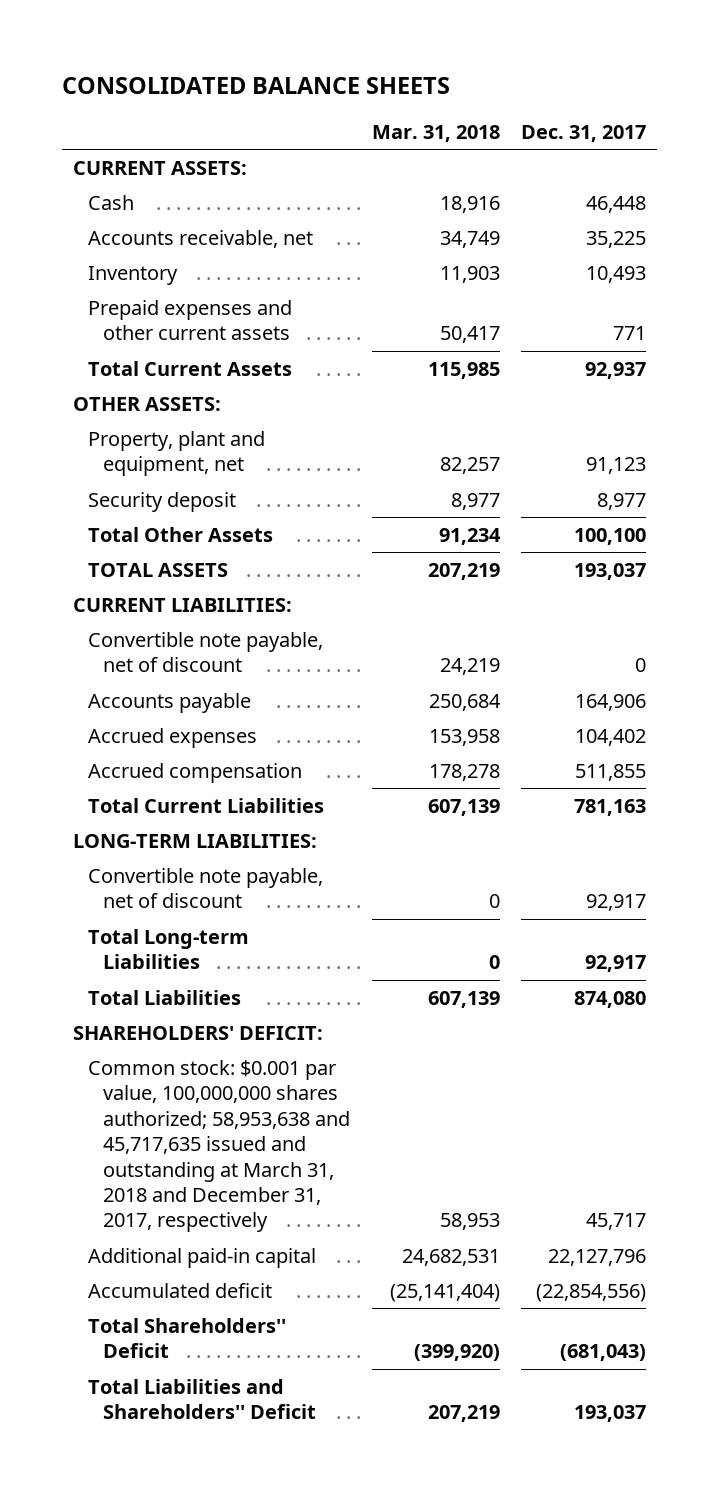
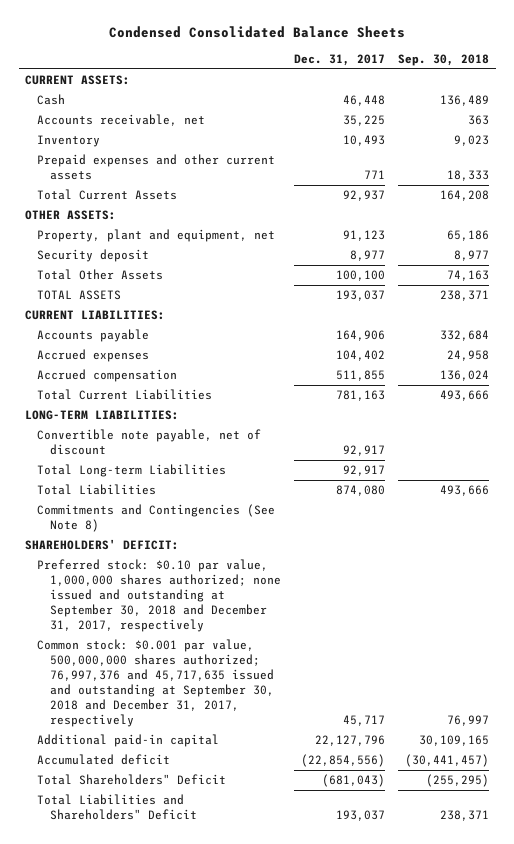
- CONSOLIDATED BALANCE SHEETS
+ Condensed Consolidated Balance Sheets
- | Mar. 31, 2018 | Dec. 31, 2017
+ | Dec. 31, 2017 | Sep. 30, 2018
- Convertible note payable, net of discount | 24,219 | 0
+ Commitments and Contingencies (See Note 8)
- Common stock: $0.001 par value, 100,000,000 shares authorized; 58,953,638 and 45,717,635 issued and outstanding at March 31, 2018 and December 31, 2017, respectively | 58,953 | 45,717
+ Preferred stock: $0.10 par value, 1,000,000 shares authorized; none issued and outstanding at September 30, 2018 and December 31, 2017, respectively
+ Common stock: $0.001 par value, 500,000,000 shares authorized; 76,997,376 and 45,717,635 issued and outstanding at September 30, 2018 and December 31, 2017, respectively | 45,717 | 76,997
- Total Shareholders'' Deficit | (399,920) | (681,043)
- Total Liabilities and Shareholders'' Deficit | 207,219 | 193,037
+ Total Shareholders" Deficit | (681,043) | (255,295)
+ Total Liabilities and Shareholders" Deficit | 193,037 | 238,371

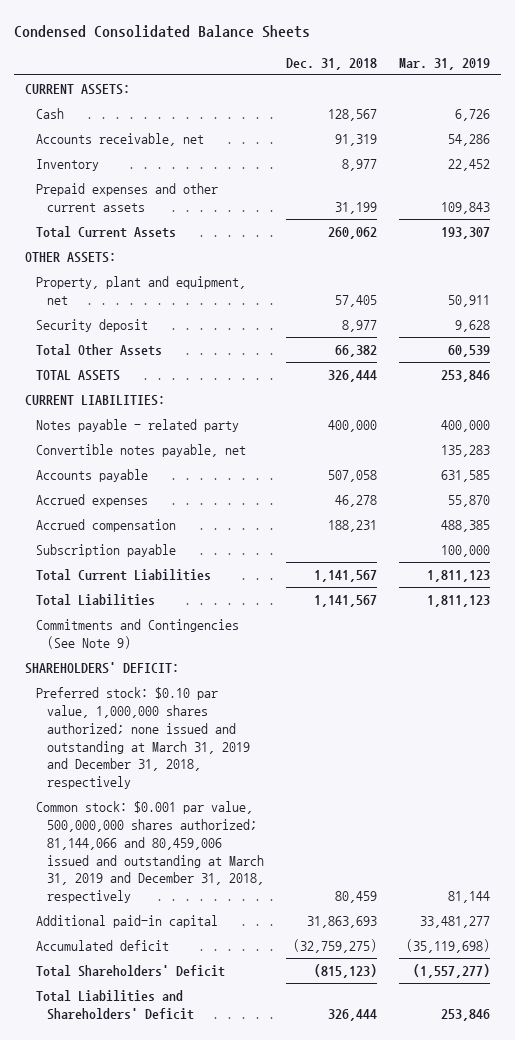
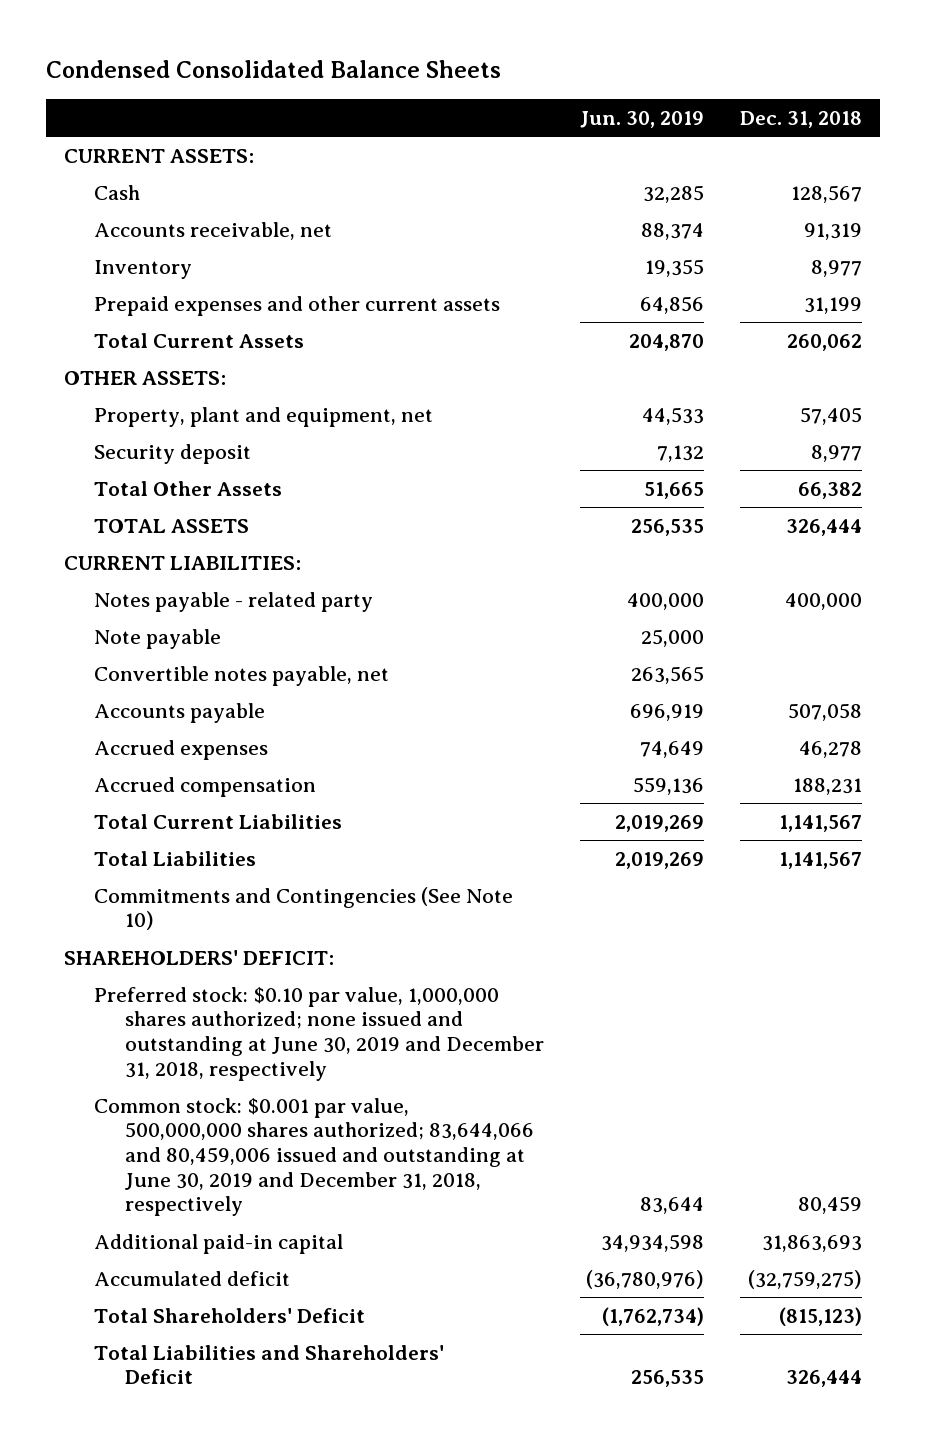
- | Dec. 31, 2018 | Mar. 31, 2019
+ | Jun. 30, 2019 | Dec. 31, 2018
+ Note payable | 25,000 |
- Subscription payable | | 100,000
- Commitments and Contingencies (See Note 9)
+ Commitments and Contingencies (See Note 10)
- Preferred stock: $0.10 par value, 1,000,000 shares authorized; none issued and outstanding at March 31, 2019 and December 31, 2018, respectively
- Common stock: $0.001 par value, 500,000,000 shares authorized; 81,144,066 and 80,459,006 issued and outstanding at March 31, 2019 and December 31, 2018, respectively | 80,459 | 81,144
+ Preferred stock: $0.10 par value, 1,000,000 shares authorized; none issued and outstanding at June 30, 2019 and December 31, 2018, respectively
+ Common stock: $0.001 par value, 500,000,000 shares authorized; 83,644,066 and 80,459,006 issued and outstanding at June 30, 2019 and December 31, 2018, respectively | 83,644 | 80,459

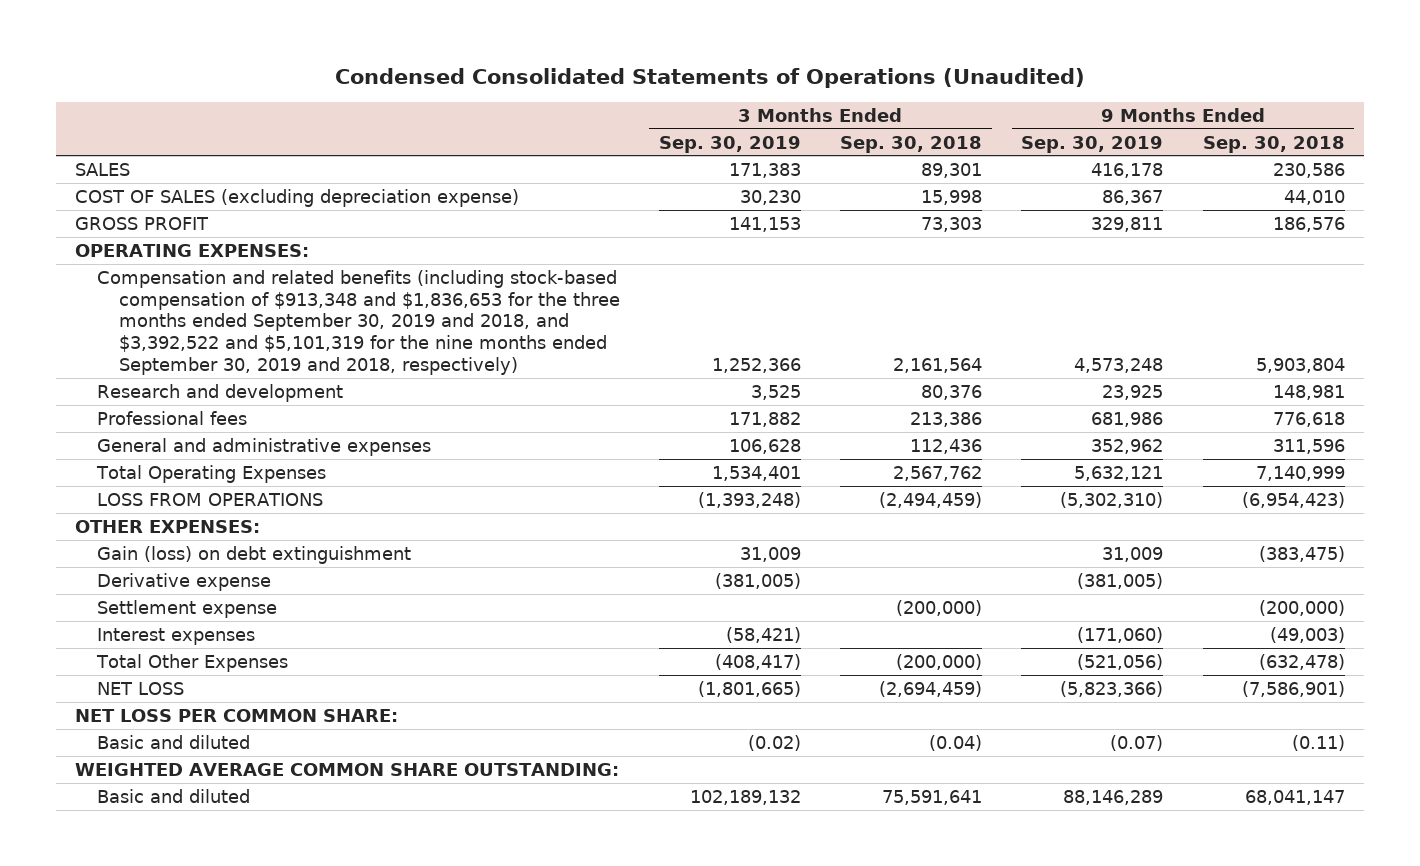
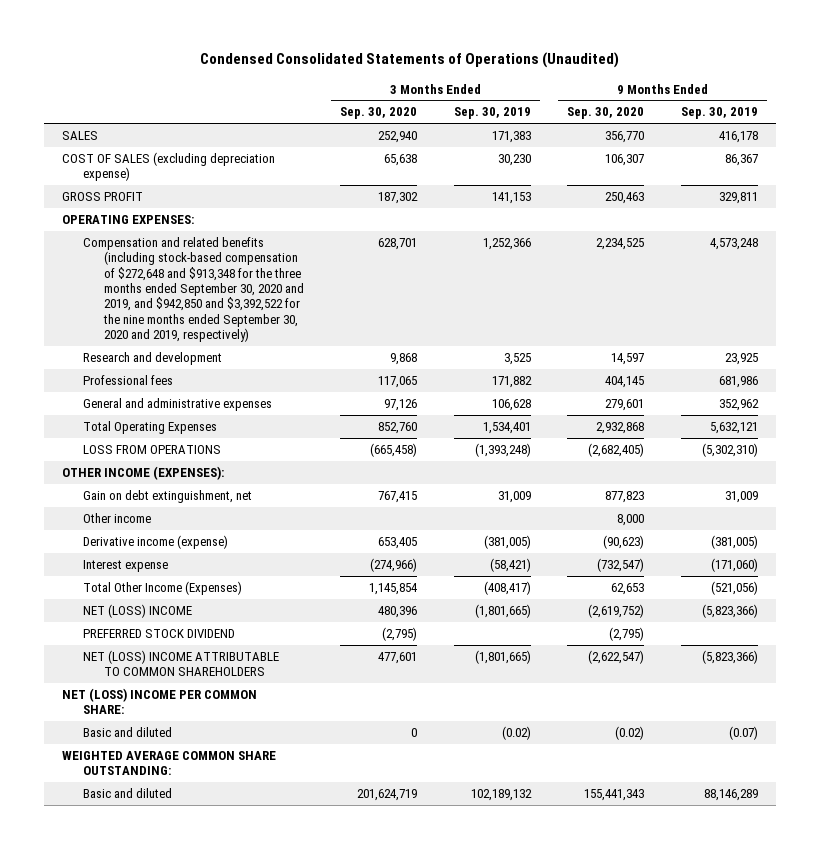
- | 3 Months Ended Sep. 30, 2019 | 3 Months Ended Sep. 30, 2018 | 9 Months Ended Sep. 30, 2019 | 9 Months Ended Sep. 30, 2018
+ | 3 Months Ended Sep. 30, 2020 | 3 Months Ended Sep. 30, 2019 | 9 Months Ended Sep. 30, 2020 | 9 Months Ended Sep. 30, 2019
- Compensation and related benefits (including stock-based compensation of $913,348 and $1,836,653 for the three months ended September 30, 2019 and 2018, and $3,392,522 and $5,101,319 for the nine months ended September 30, 2019 and 2018, respectively) | 1,252,366 | 2,161,564 | 4,573,248 | 5,903,804
+ Compensation and related benefits (including stock-based compensation of $272,648 and $913,348 for the three months ended September 30, 2020 and 2019, and $942,850 and $3,392,522 for the nine months ended September 30, 2020 and 2019, respectively) | 628,701 | 1,252,366 | 2,234,525 | 4,573,248
- OTHER EXPENSES:
- Gain (loss) on debt extinguishment | 31,009 | | 31,009 | (383,475)
- Derivative expense | (381,005) | | (381,005) |
- Settlement expense | | (200,000) | | (200,000)
- Interest expenses | (58,421) | | (171,060) | (49,003)
- Total Other Expenses | (408,417) | (200,000) | (521,056) | (632,478)
- NET LOSS | (1,801,665) | (2,694,459) | (5,823,366) | (7,586,901)
- NET LOSS PER COMMON SHARE:
+ OTHER INCOME (EXPENSES):
+ Gain on debt extinguishment, net | 767,415 | 31,009 | 877,823 | 31,009
+ Other income | | | 8,000 |
+ Derivative income (expense) | 653,405 | (381,005) | (90,623) | (381,005)
+ Interest expense | (274,966) | (58,421) | (732,547) | (171,060)
+ Total Other Income (Expenses) | 1,145,854 | (408,417) | 62,653 | (521,056)
+ NET (LOSS) INCOME | 480,396 | (1,801,665) | (2,619,752) | (5,823,366)
+ PREFERRED STOCK DIVIDEND | (2,795) | | (2,795) |
+ NET (LOSS) INCOME ATTRIBUTABLE TO COMMON SHAREHOLDERS | 477,601 | (1,801,665) | (2,622,547) | (5,823,366)
+ NET (LOSS) INCOME PER COMMON SHARE:

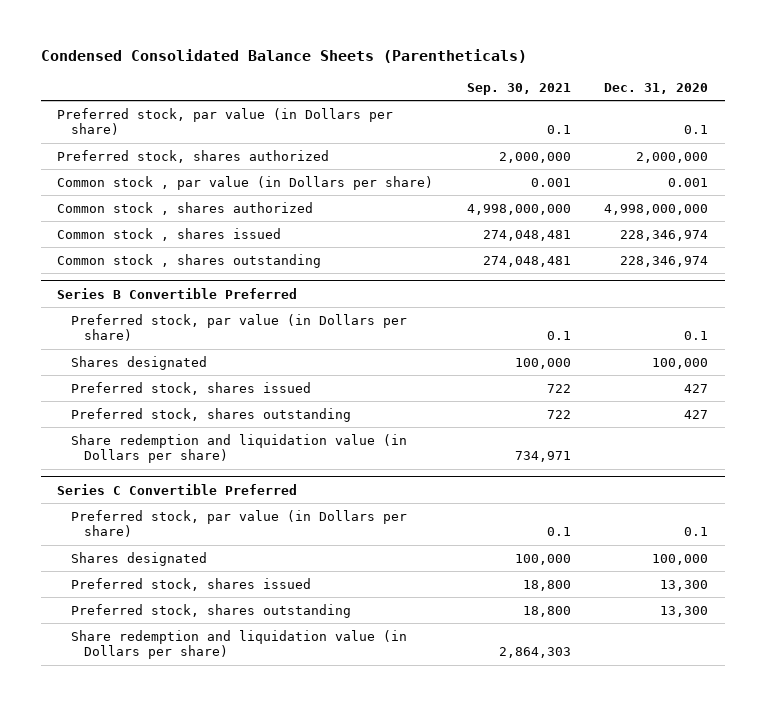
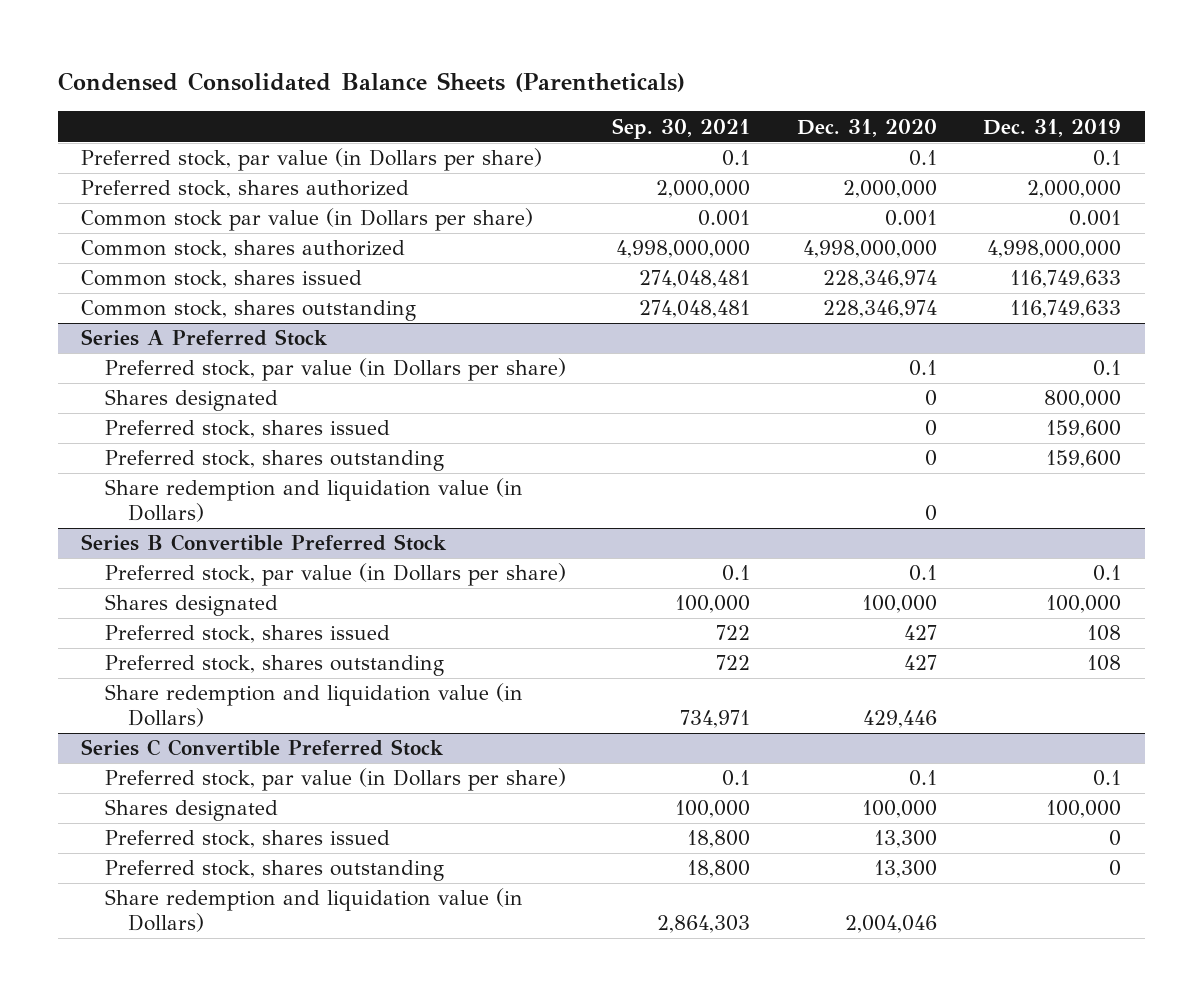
- | Sep. 30, 2021 | Dec. 31, 2020
+ | Sep. 30, 2021 | Dec. 31, 2020 | Dec. 31, 2019
- Common stock , par value (in Dollars per share) | 0.001 | 0.001
- Common stock , shares authorized | 4,998,000,000 | 4,998,000,000
- Common stock , shares issued | 274,048,481 | 228,346,974
- Common stock , shares outstanding | 274,048,481 | 228,346,974
- Series B Convertible Preferred
+ Common stock par value (in Dollars per share) | 0.001 | 0.001 | 0.001
+ Common stock, shares authorized | 4,998,000,000 | 4,998,000,000 | 4,998,000,000
+ Common stock, shares issued | 274,048,481 | 228,346,974 | 116,749,633
+ Common stock, shares outstanding | 274,048,481 | 228,346,974 | 116,749,633
+ Series A Preferred Stock
+ Preferred stock, par value (in Dollars per share) | | 0.1 | 0.1
+ Shares designated | | 0 | 800,000
+ Preferred stock, shares issued | | 0 | 159,600
+ Preferred stock, shares outstanding | | 0 | 159,600
+ Share redemption and liquidation value (in Dollars) | | 0 |
+ Series B Convertible Preferred Stock
- Share redemption and liquidation value (in Dollars per share) | 734,971 |
- Series C Convertible Preferred
+ Share redemption and liquidation value (in Dollars) | 734,971 | 429,446 |
+ Series C Convertible Preferred Stock
- Share redemption and liquidation value (in Dollars per share) | 2,864,303 |
+ Share redemption and liquidation value (in Dollars) | 2,864,303 | 2,004,046 |

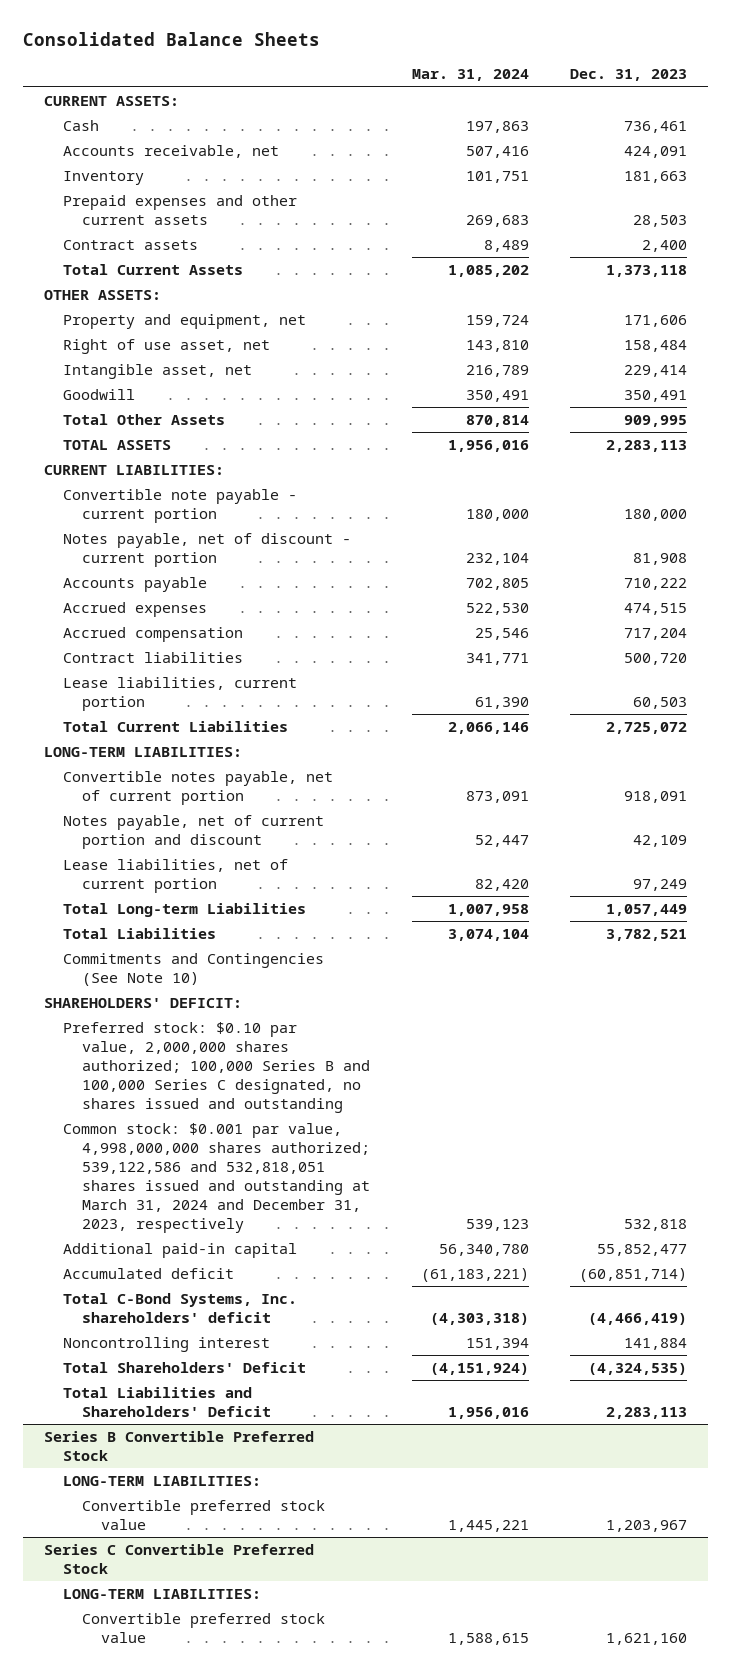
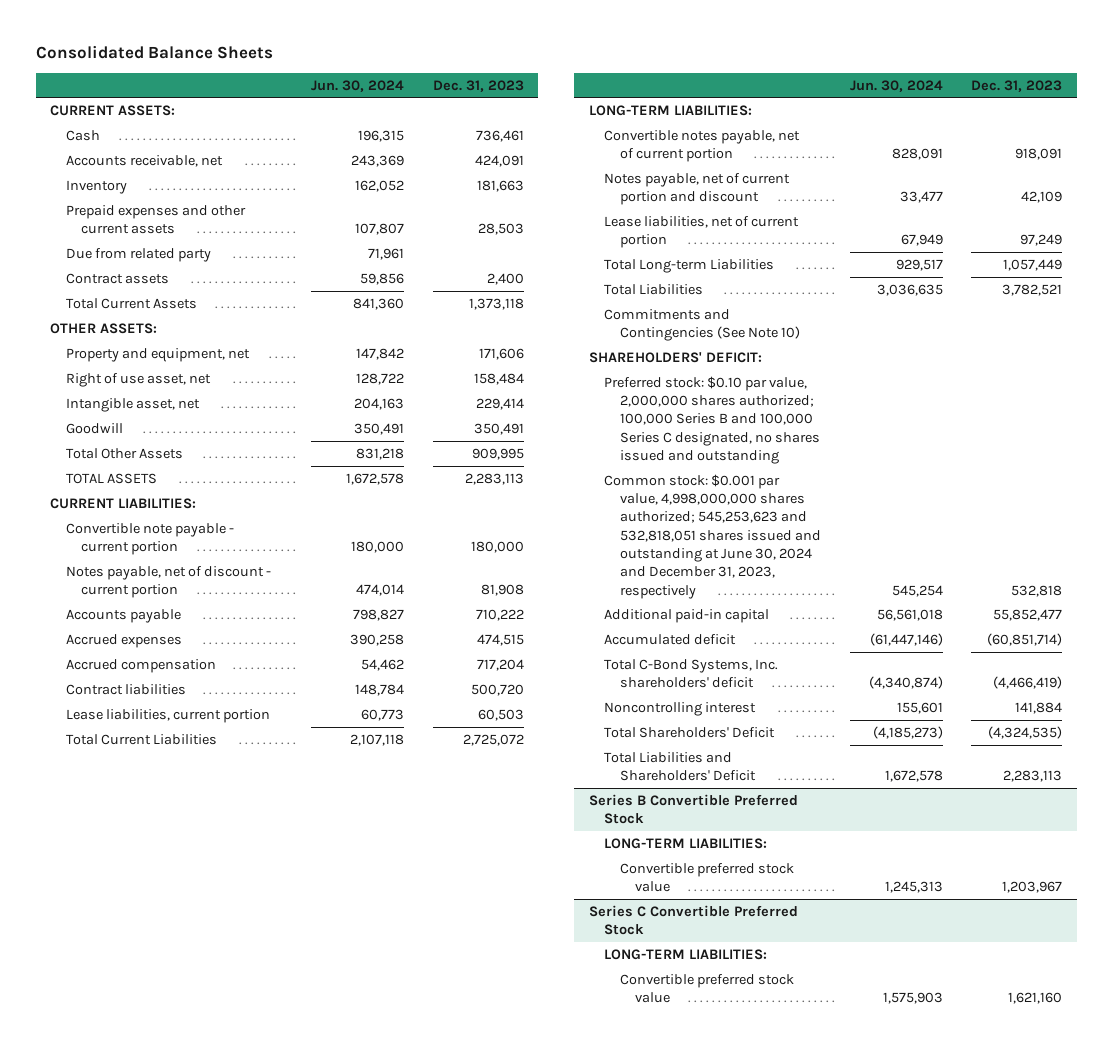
- | Mar. 31, 2024 | Dec. 31, 2023
+ | Jun. 30, 2024 | Dec. 31, 2023
+ Due from related party | 71,961 |
- Common stock: $0.001 par value, 4,998,000,000 shares authorized; 539,122,586 and 532,818,051 shares issued and outstanding at March 31, 2024 and December 31, 2023, respectively | 539,123 | 532,818
+ Common stock: $0.001 par value, 4,998,000,000 shares authorized; 545,253,623 and 532,818,051 shares issued and outstanding at June 30, 2024 and December 31, 2023, respectively | 545,254 | 532,818

